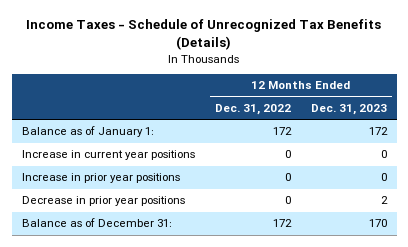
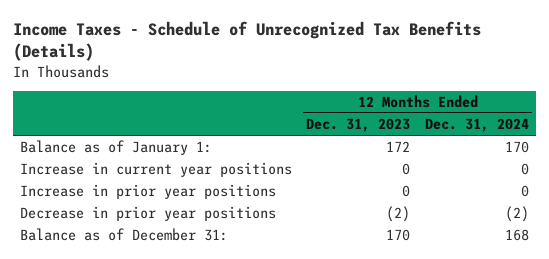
- | 12 Months Ended Dec. 31, 2022 | 12 Months Ended Dec. 31, 2023
+ | 12 Months Ended Dec. 31, 2023 | 12 Months Ended Dec. 31, 2024
- Decrease in prior year positions | 0 | 2
+ Decrease in prior year positions | (2) | (2)

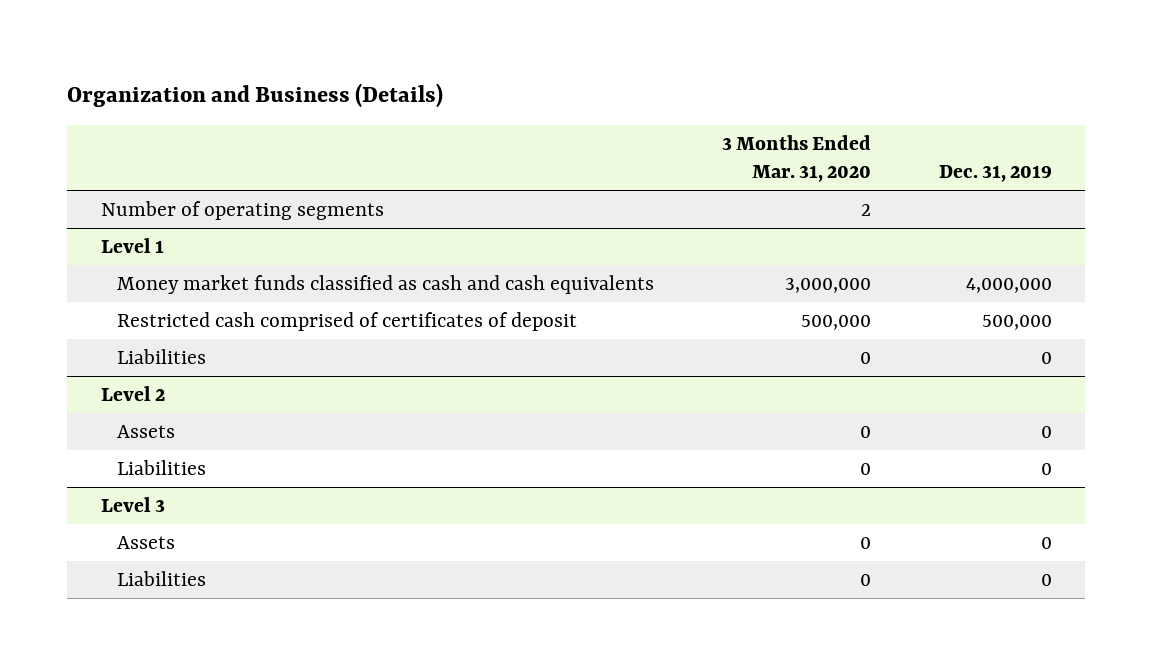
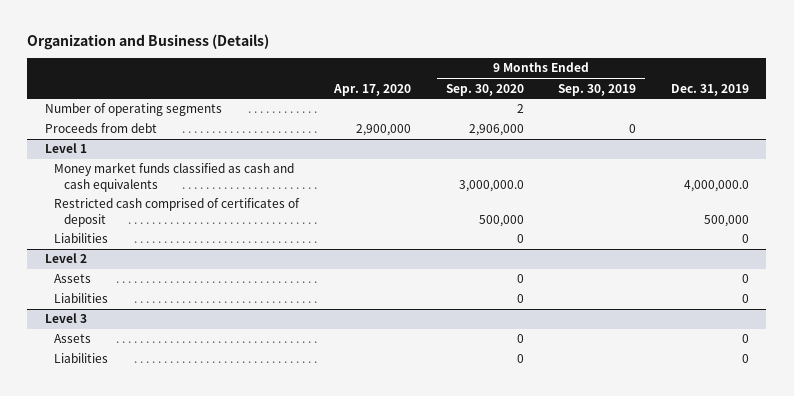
- | 3 Months Ended Mar. 31, 2020 | Dec. 31, 2019
+ | Apr. 17, 2020 | 9 Months Ended Sep. 30, 2020 | 9 Months Ended Sep. 30, 2019 | Dec. 31, 2019
+ Proceeds from debt | 2,900,000 | 2,906,000 | 0 |
@ Level 1
- Money market funds classified as cash and cash equivalents | 3,000,000 | 4,000,000
+ Money market funds classified as cash and cash equivalents | | 3,000,000.0 | | 4,000,000.0

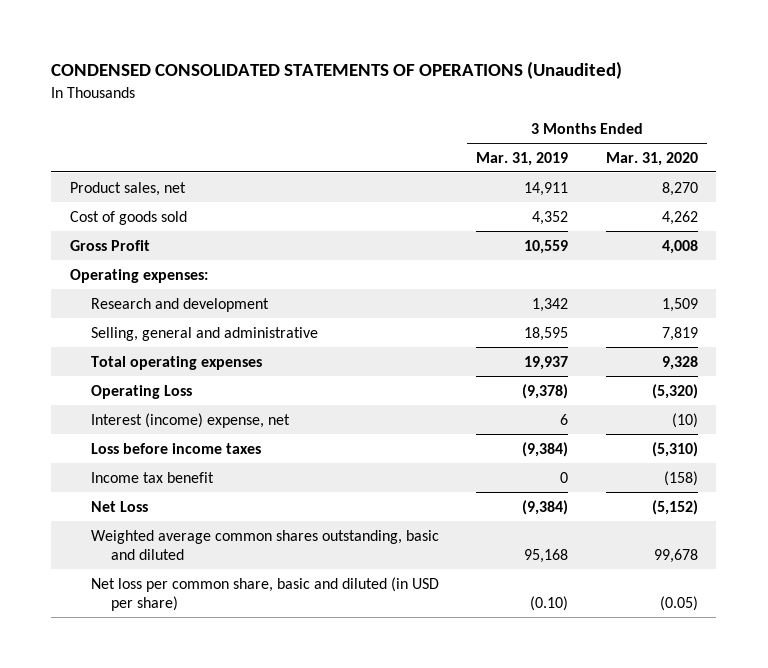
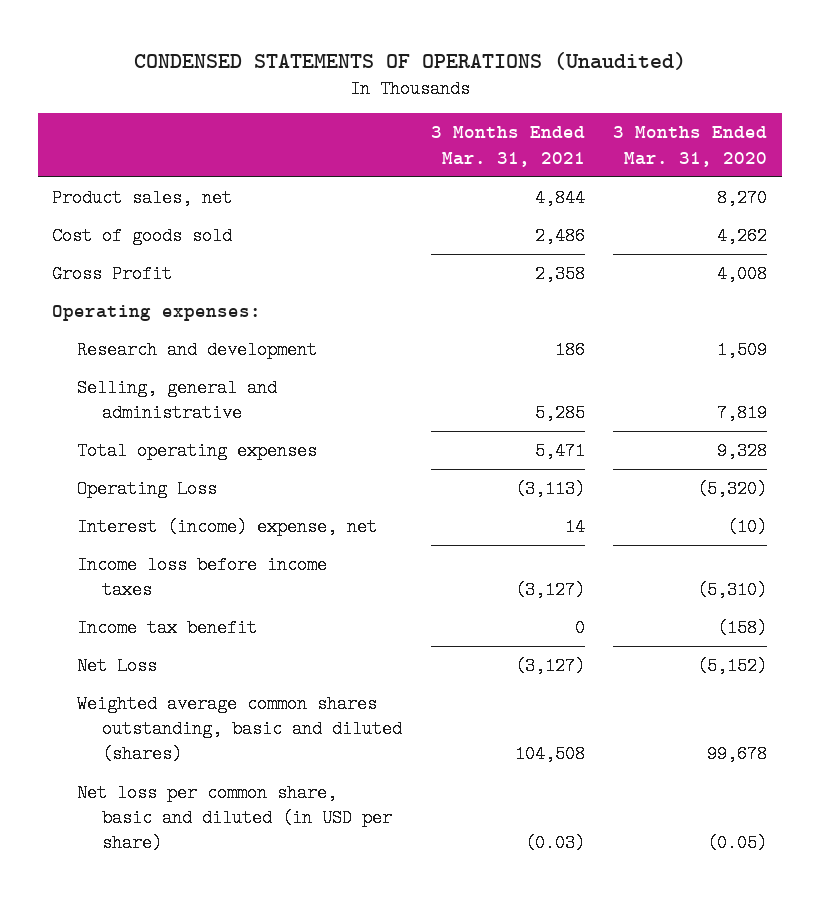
- CONDENSED CONSOLIDATED STATEMENTS OF OPERATIONS (Unaudited)
+ CONDENSED STATEMENTS OF OPERATIONS (Unaudited)
- | 3 Months Ended Mar. 31, 2019 | 3 Months Ended Mar. 31, 2020
+ | 3 Months Ended Mar. 31, 2021 | 3 Months Ended Mar. 31, 2020
- Loss before income taxes | (9,384) | (5,310)
+ Income loss before income taxes | (3,127) | (5,310)
- Weighted average common shares outstanding, basic and diluted | 95,168 | 99,678
+ Weighted average common shares outstanding, basic and diluted (shares) | 104,508 | 99,678

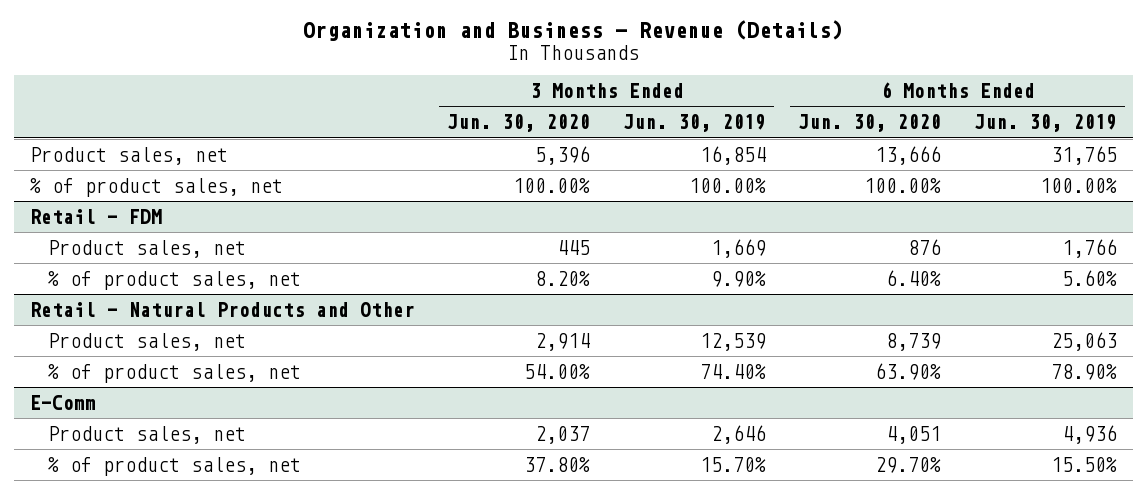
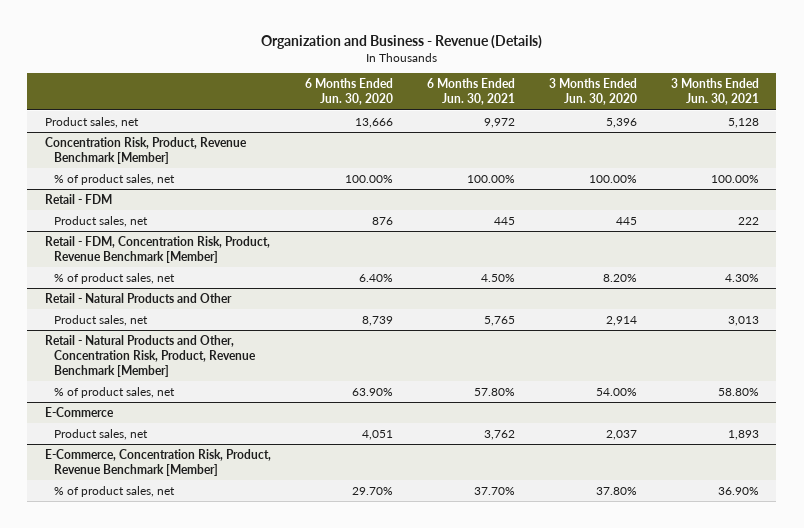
- | 3 Months Ended Jun. 30, 2020 | 3 Months Ended Jun. 30, 2019 | 6 Months Ended Jun. 30, 2020 | 6 Months Ended Jun. 30, 2019
+ | 6 Months Ended Jun. 30, 2020 | 6 Months Ended Jun. 30, 2021 | 3 Months Ended Jun. 30, 2020 | 3 Months Ended Jun. 30, 2021
+ Concentration Risk, Product, Revenue Benchmark [Member]
+ Retail - FDM, Concentration Risk, Product, Revenue Benchmark [Member]
+ Retail - Natural Products and Other, Concentration Risk, Product, Revenue Benchmark [Member]
- E-Comm
+ E-Commerce
+ E-Commerce, Concentration Risk, Product, Revenue Benchmark [Member]

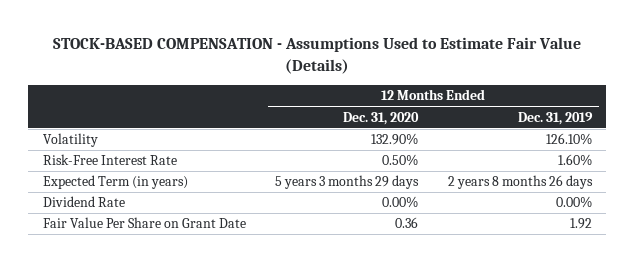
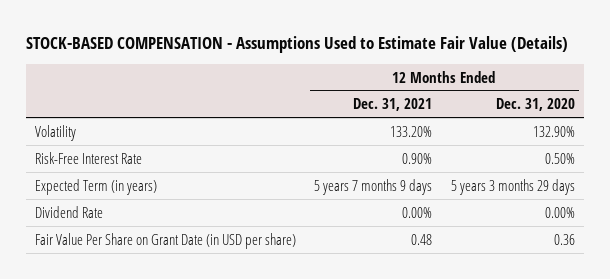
- | 12 Months Ended Dec. 31, 2020 | 12 Months Ended Dec. 31, 2019
+ | 12 Months Ended Dec. 31, 2021 | 12 Months Ended Dec. 31, 2020
- Fair Value Per Share on Grant Date | 0.36 | 1.92
+ Fair Value Per Share on Grant Date (in USD per share) | 0.48 | 0.36

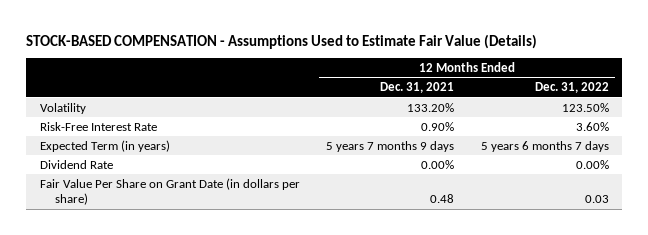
- | 12 Months Ended Dec. 31, 2021 | 12 Months Ended Dec. 31, 2020
+ | 12 Months Ended Dec. 31, 2021 | 12 Months Ended Dec. 31, 2022
- Fair Value Per Share on Grant Date (in USD per share) | 0.48 | 0.36
+ Fair Value Per Share on Grant Date (in dollars per share) | 0.48 | 0.03

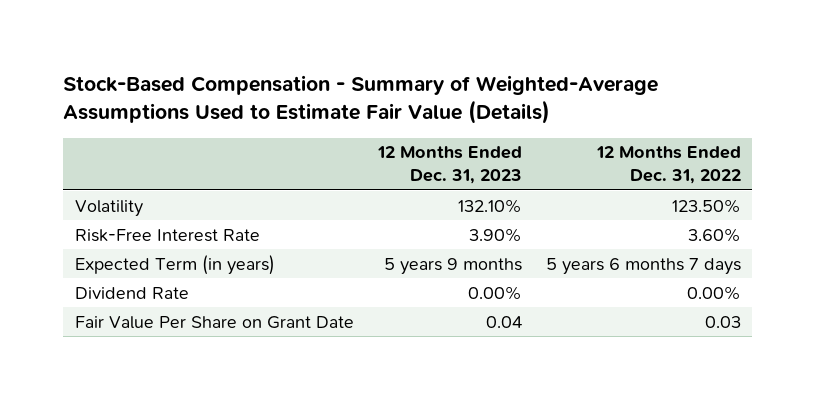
- STOCK-BASED COMPENSATION - Assumptions Used to Estimate Fair Value (Details)
+ Stock-Based Compensation - Summary of Weighted-Average Assumptions Used to Estimate Fair Value (Details)
- | 12 Months Ended Dec. 31, 2021 | 12 Months Ended Dec. 31, 2022
+ | 12 Months Ended Dec. 31, 2023 | 12 Months Ended Dec. 31, 2022
- Fair Value Per Share on Grant Date (in dollars per share) | 0.48 | 0.03
+ Fair Value Per Share on Grant Date | 0.04 | 0.03

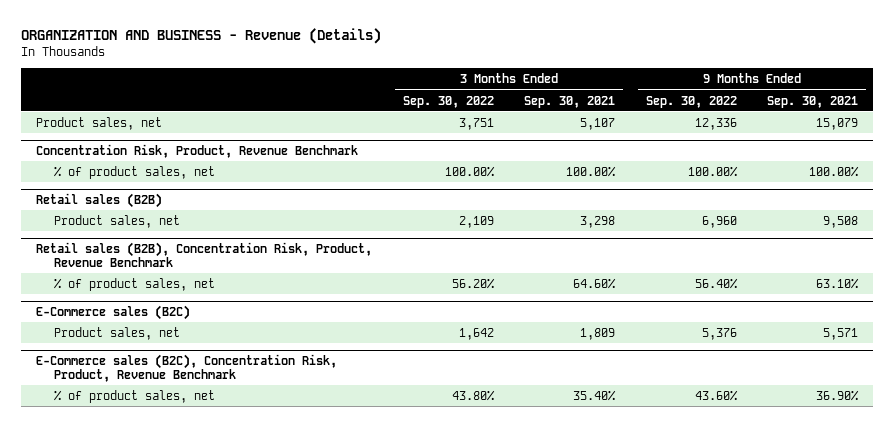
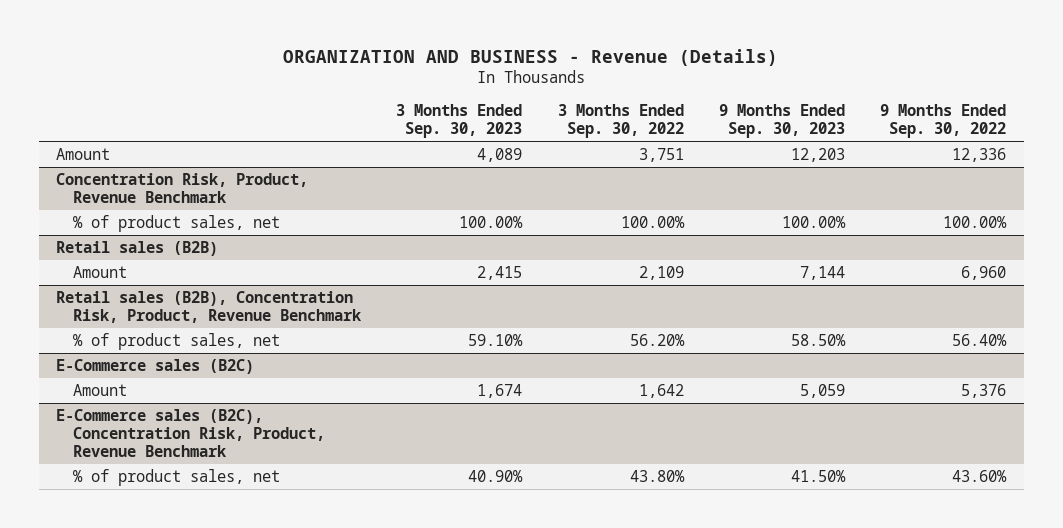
- | 3 Months Ended Sep. 30, 2022 | 3 Months Ended Sep. 30, 2021 | 9 Months Ended Sep. 30, 2022 | 9 Months Ended Sep. 30, 2021
+ | 3 Months Ended Sep. 30, 2023 | 3 Months Ended Sep. 30, 2022 | 9 Months Ended Sep. 30, 2023 | 9 Months Ended Sep. 30, 2022
- Product sales, net | 3,751 | 5,107 | 12,336 | 15,079
+ Amount | 4,089 | 3,751 | 12,203 | 12,336
@ Retail sales (B2B)
- Product sales, net | 2,109 | 3,298 | 6,960 | 9,508
+ Amount | 2,415 | 2,109 | 7,144 | 6,960
@ E-Commerce sales (B2C)
- Product sales, net | 1,642 | 1,809 | 5,376 | 5,571
+ Amount | 1,674 | 1,642 | 5,059 | 5,376

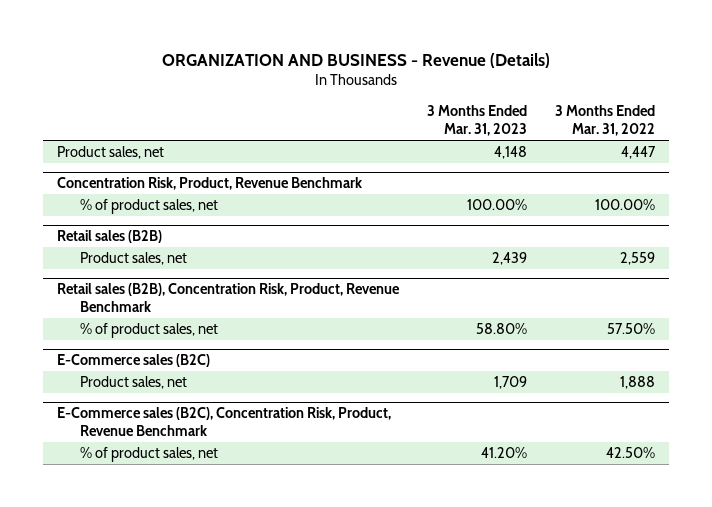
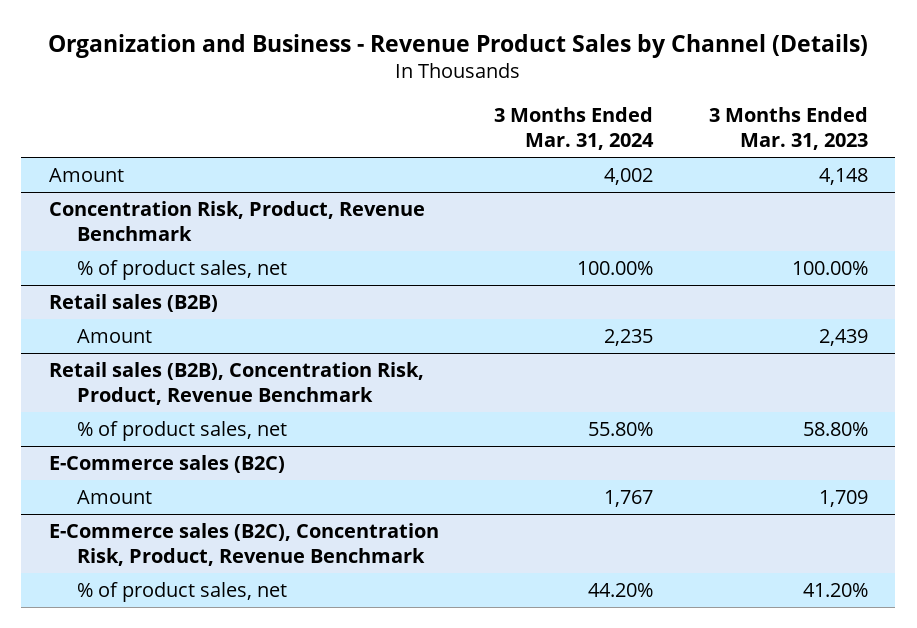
- ORGANIZATION AND BUSINESS - Revenue (Details)
+ Organization and Business - Revenue Product Sales by Channel (Details)
- | 3 Months Ended Mar. 31, 2023 | 3 Months Ended Mar. 31, 2022
+ | 3 Months Ended Mar. 31, 2024 | 3 Months Ended Mar. 31, 2023
- Product sales, net | 4,148 | 4,447
+ Amount | 4,002 | 4,148
@ Retail sales (B2B)
- Product sales, net | 2,439 | 2,559
+ Amount | 2,235 | 2,439
@ E-Commerce sales (B2C)
- Product sales, net | 1,709 | 1,888
+ Amount | 1,767 | 1,709

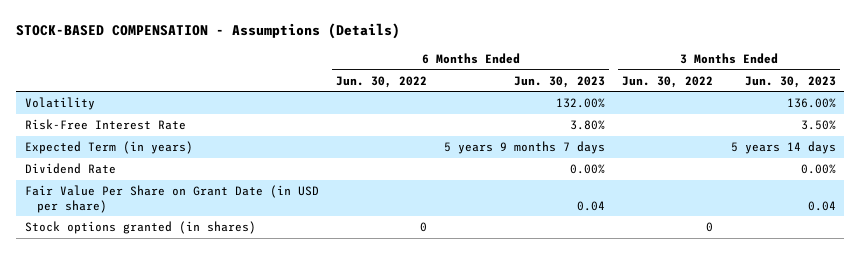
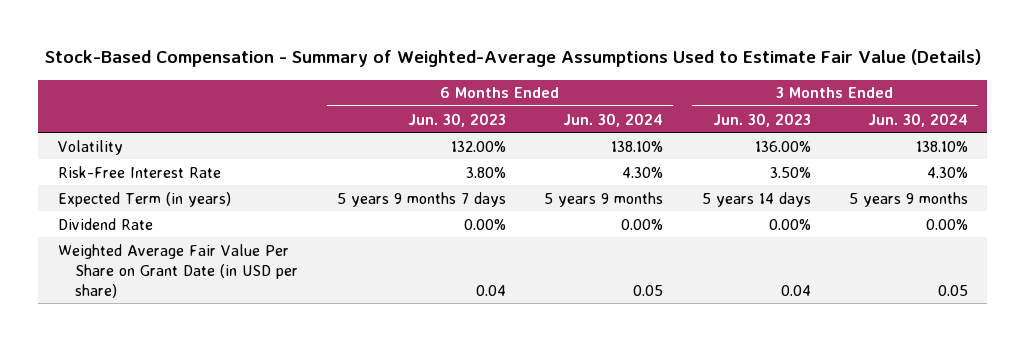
- STOCK-BASED COMPENSATION - Assumptions (Details)
+ Stock-Based Compensation - Summary of Weighted-Average Assumptions Used to Estimate Fair Value (Details)
- | 6 Months Ended Jun. 30, 2022 | 6 Months Ended Jun. 30, 2023 | 3 Months Ended Jun. 30, 2022 | 3 Months Ended Jun. 30, 2023
+ | 6 Months Ended Jun. 30, 2023 | 6 Months Ended Jun. 30, 2024 | 3 Months Ended Jun. 30, 2023 | 3 Months Ended Jun. 30, 2024
- Fair Value Per Share on Grant Date (in USD per share) | | 0.04 | | 0.04
- Stock options granted (in shares) | 0 | | 0 |
+ Weighted Average Fair Value Per Share on Grant Date (in USD per share) | 0.04 | 0.05 | 0.04 | 0.05

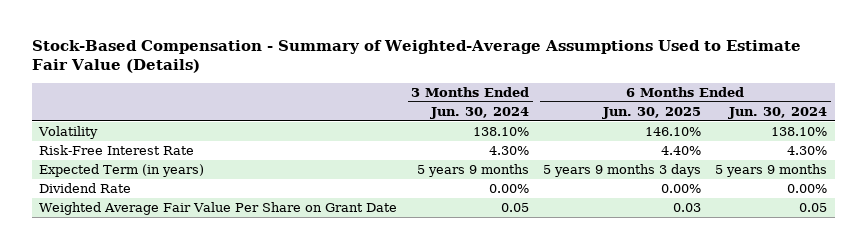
- | 6 Months Ended Jun. 30, 2023 | 6 Months Ended Jun. 30, 2024 | 3 Months Ended Jun. 30, 2023 | 3 Months Ended Jun. 30, 2024
+ | 3 Months Ended Jun. 30, 2024 | 6 Months Ended Jun. 30, 2025 | 6 Months Ended Jun. 30, 2024
- Weighted Average Fair Value Per Share on Grant Date (in USD per share) | 0.04 | 0.05 | 0.04 | 0.05
+ Weighted Average Fair Value Per Share on Grant Date | 0.05 | 0.03 | 0.05

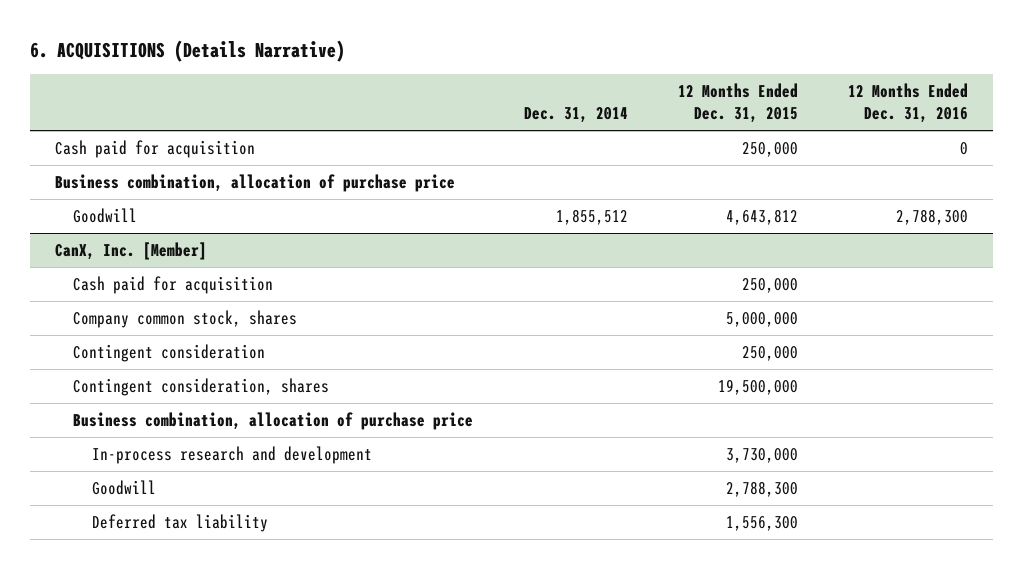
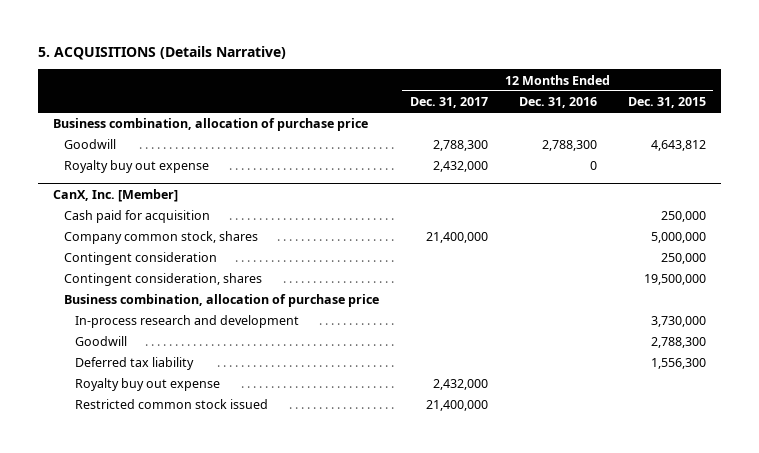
- 6. ACQUISITIONS (Details Narrative)
+ 5. ACQUISITIONS (Details Narrative)
- | Dec. 31, 2014 | 12 Months Ended Dec. 31, 2015 | 12 Months Ended Dec. 31, 2016
+ | 12 Months Ended Dec. 31, 2017 | 12 Months Ended Dec. 31, 2016 | 12 Months Ended Dec. 31, 2015
- Cash paid for acquisition | | 250,000 | 0
+ Royalty buy out expense | 2,432,000 | 0 |
@ CanX, Inc. [Member]
+ Royalty buy out expense | 2,432,000 | |
+ Restricted common stock issued | 21,400,000 | |

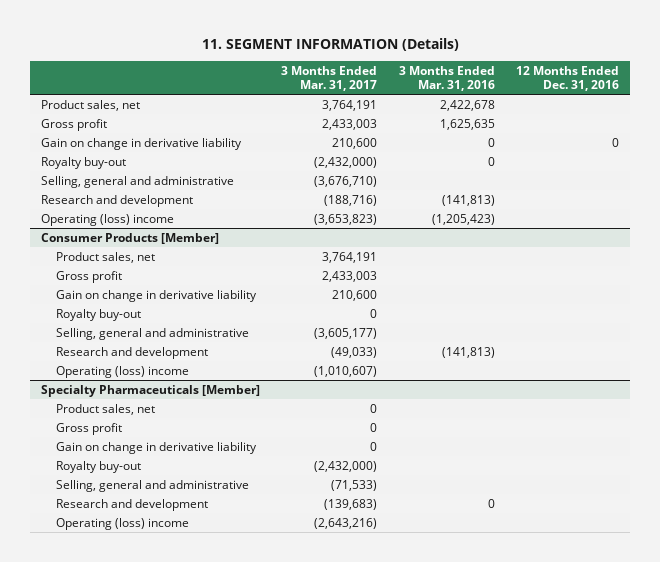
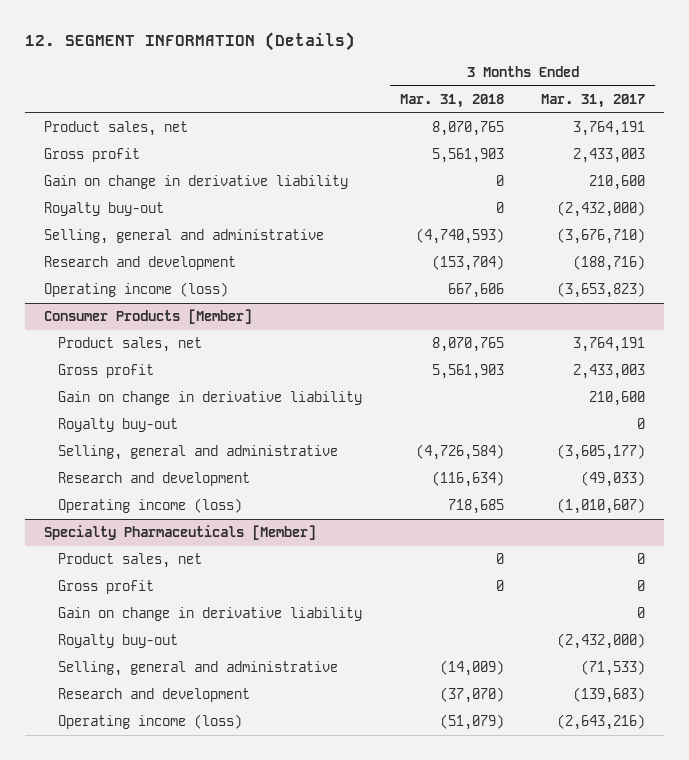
- 11. SEGMENT INFORMATION (Details)
+ 12. SEGMENT INFORMATION (Details)
- | 3 Months Ended Mar. 31, 2017 | 3 Months Ended Mar. 31, 2016 | 12 Months Ended Dec. 31, 2016
+ | 3 Months Ended Mar. 31, 2018 | 3 Months Ended Mar. 31, 2017
- Operating (loss) income | (3,653,823) | (1,205,423) |
+ Operating income (loss) | 667,606 | (3,653,823)
@ Consumer Products [Member]
- Operating (loss) income | (1,010,607) | |
+ Operating income (loss) | 718,685 | (1,010,607)
@ Specialty Pharmaceuticals [Member]
- Operating (loss) income | (2,643,216) | |
+ Operating income (loss) | (51,079) | (2,643,216)

